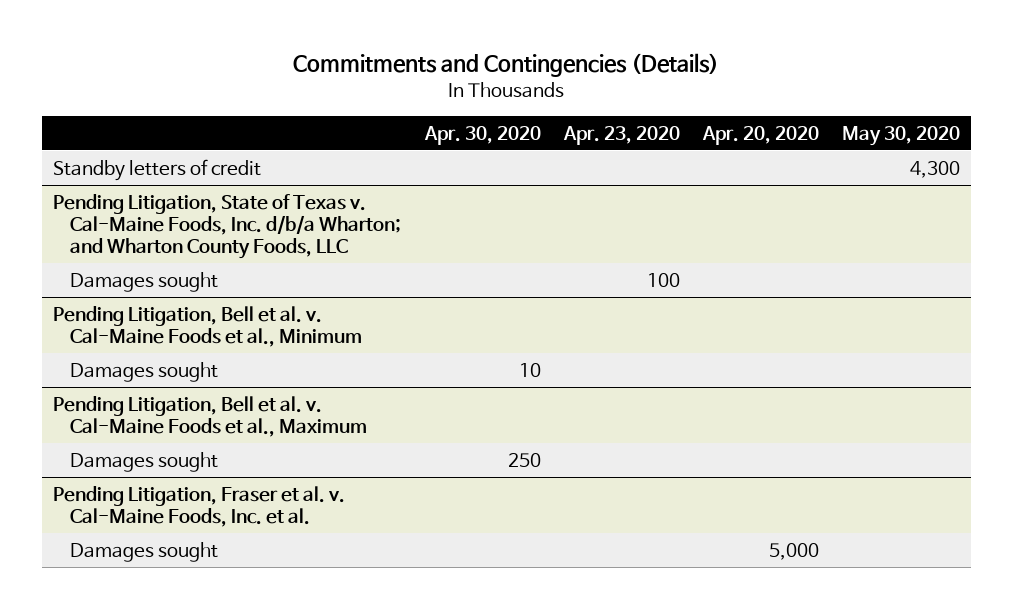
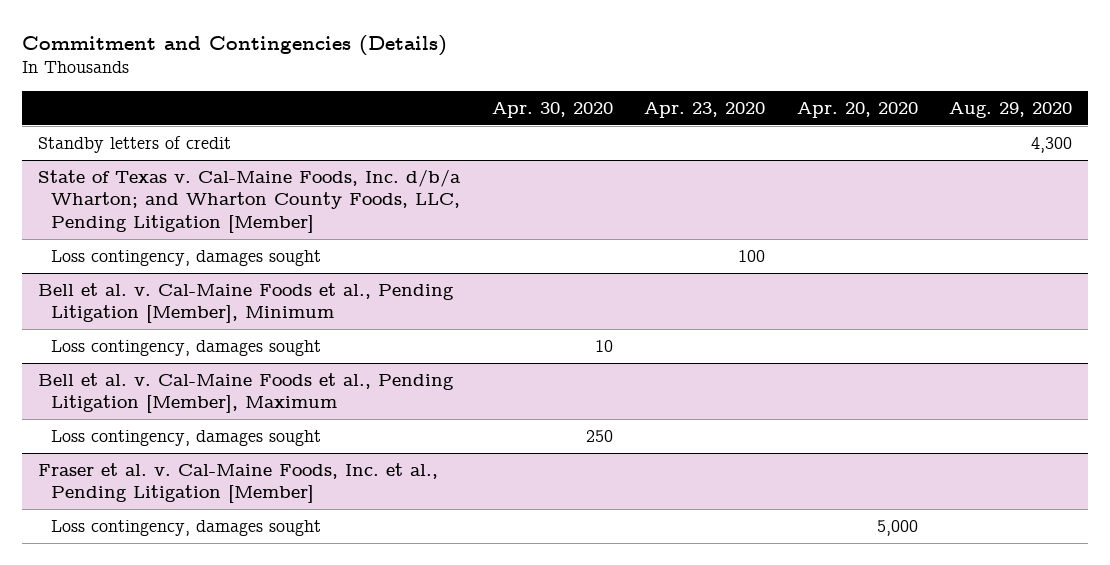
- Commitments and Contingencies (Details)
+ Commitment and Contingencies (Details)
- | Apr. 30, 2020 | Apr. 23, 2020 | Apr. 20, 2020 | May 30, 2020
+ | Apr. 30, 2020 | Apr. 23, 2020 | Apr. 20, 2020 | Aug. 29, 2020
- Pending Litigation, State of Texas v. Cal-Maine Foods, Inc. d/b/a Wharton; and Wharton County Foods, LLC
- Damages sought | | 100 | |
- Pending Litigation, Bell et al. v. Cal-Maine Foods et al., Minimum
- Damages sought | 10 | | |
- Pending Litigation, Bell et al. v. Cal-Maine Foods et al., Maximum
- Damages sought | 250 | | |
- Pending Litigation, Fraser et al. v. Cal-Maine Foods, Inc. et al.
- Damages sought | | | 5,000 |
+ State of Texas v. Cal-Maine Foods, Inc. d/b/a Wharton; and Wharton County Foods, LLC, Pending Litigation [Member]
+ Loss contingency, damages sought | | 100 | |
+ Bell et al. v. Cal-Maine Foods et al., Pending Litigation [Member], Minimum
+ Loss contingency, damages sought | 10 | | |
+ Bell et al. v. Cal-Maine Foods et al., Pending Litigation [Member], Maximum
+ Loss contingency, damages sought | 250 | | |
+ Fraser et al. v. Cal-Maine Foods, Inc. et al., Pending Litigation [Member]
+ Loss contingency, damages sought | | | 5,000 |

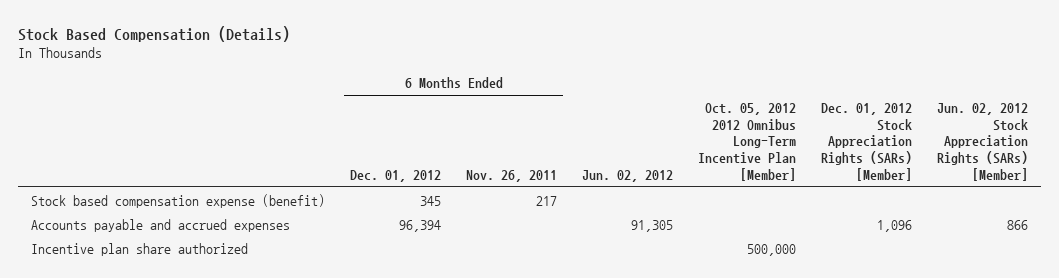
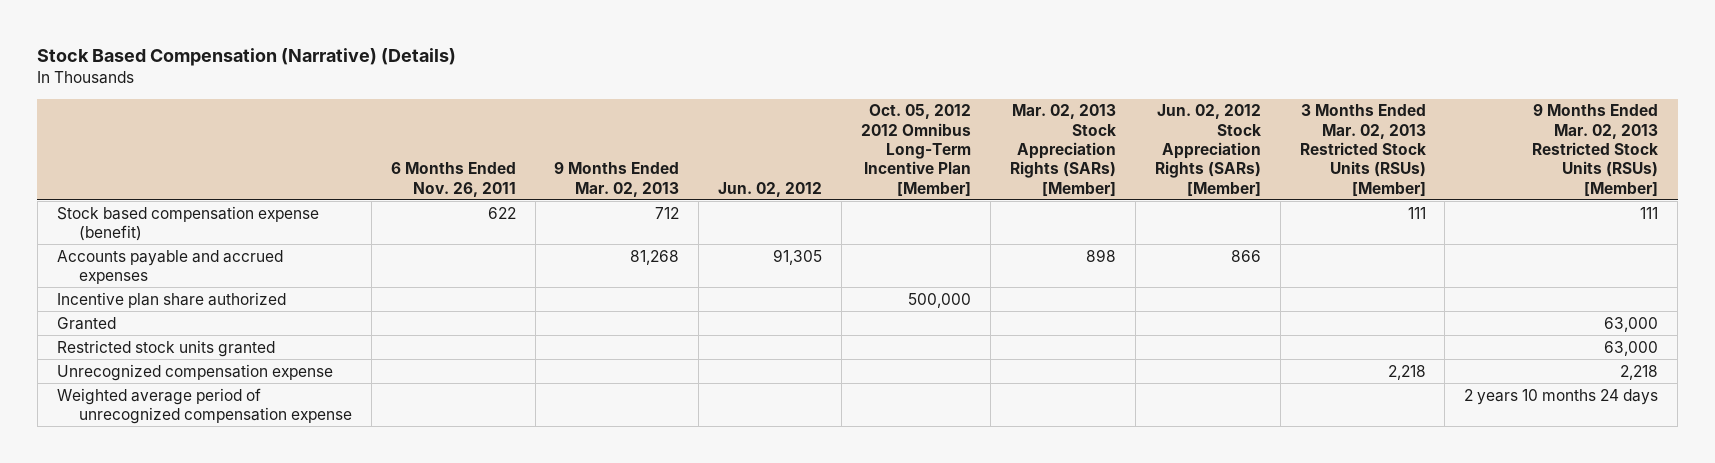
- Stock Based Compensation (Details)
+ Stock Based Compensation (Narrative) (Details)
- | 6 Months Ended Dec. 01, 2012 | 6 Months Ended Nov. 26, 2011 | Jun. 02, 2012 | Oct. 05, 2012 2012 Omnibus Long-Term Incentive Plan [Member] | Dec. 01, 2012 Stock Appreciation Rights (SARs) [Member] | Jun. 02, 2012 Stock Appreciation Rights (SARs) [Member]
+ | 6 Months Ended Nov. 26, 2011 | 9 Months Ended Mar. 02, 2013 | Jun. 02, 2012 | Oct. 05, 2012 2012 Omnibus Long-Term Incentive Plan [Member] | Mar. 02, 2013 Stock Appreciation Rights (SARs) [Member] | Jun. 02, 2012 Stock Appreciation Rights (SARs) [Member] | 3 Months Ended Mar. 02, 2013 Restricted Stock Units (RSUs) [Member] | 9 Months Ended Mar. 02, 2013 Restricted Stock Units (RSUs) [Member]
- Stock based compensation expense (benefit) | 345 | 217 | | | |
+ Stock based compensation expense (benefit) | 622 | 712 | | | | | 111 | 111
+ Granted | | | | | | | | 63,000
+ Restricted stock units granted | | | | | | | | 63,000
+ Unrecognized compensation expense | | | | | | | 2,218 | 2,218
+ Weighted average period of unrecognized compensation expense | | | | | | | | 2 years 10 months 24 days

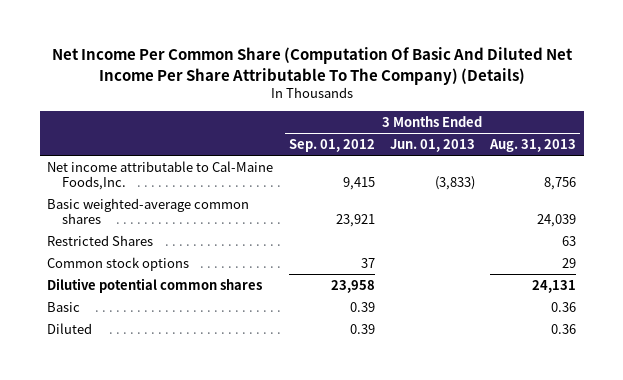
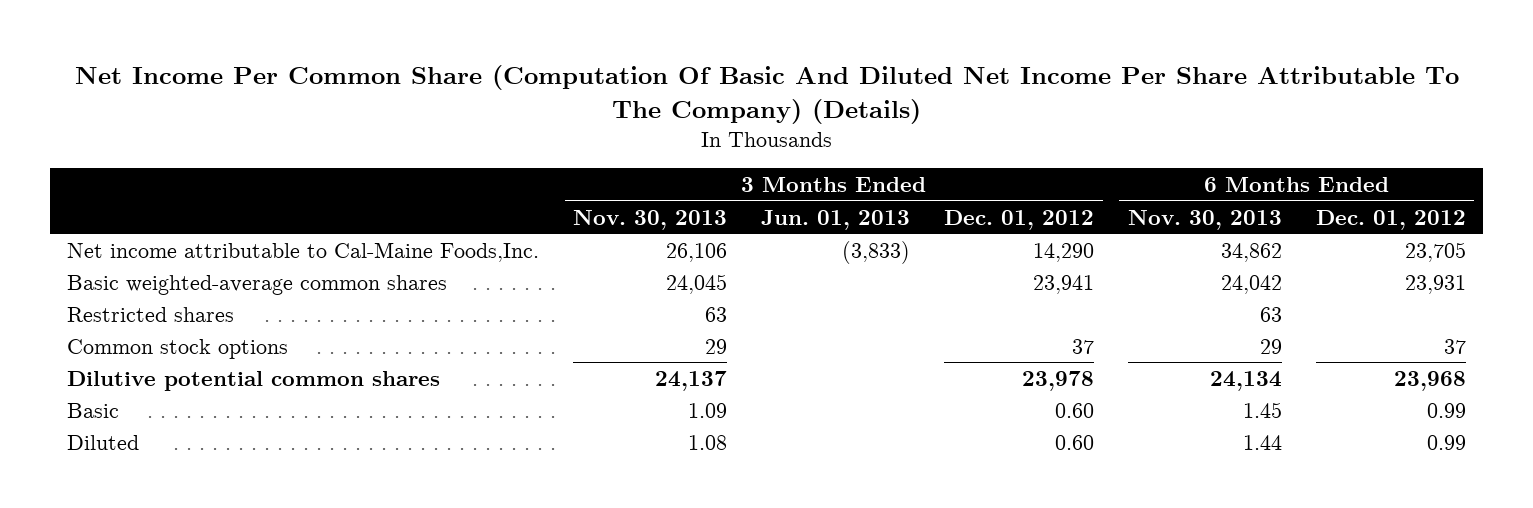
- | 3 Months Ended Sep. 01, 2012 | 3 Months Ended Jun. 01, 2013 | 3 Months Ended Aug. 31, 2013
+ | 3 Months Ended Nov. 30, 2013 | 3 Months Ended Jun. 01, 2013 | 3 Months Ended Dec. 01, 2012 | 6 Months Ended Nov. 30, 2013 | 6 Months Ended Dec. 01, 2012
- Restricted Shares | | | 63
+ Restricted shares | 63 | | | 63 |

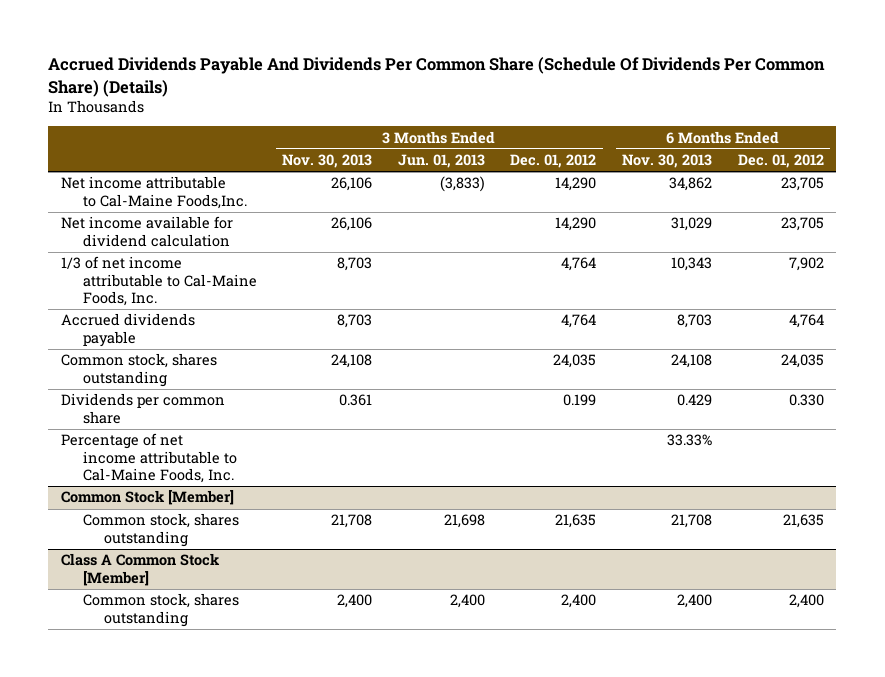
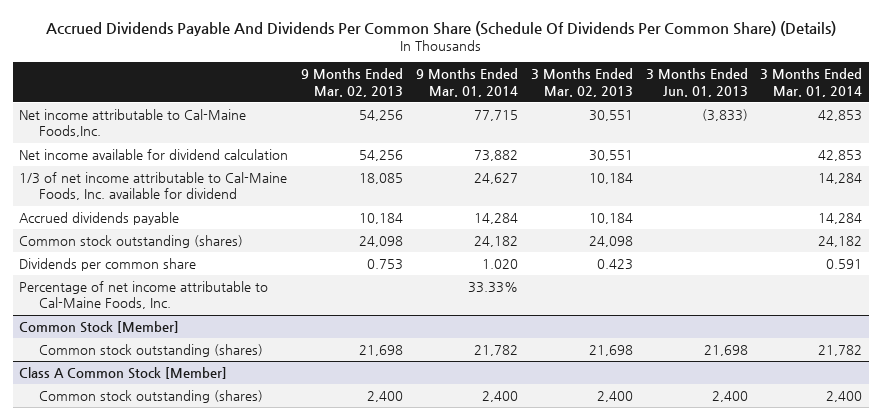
- | 3 Months Ended Nov. 30, 2013 | 3 Months Ended Jun. 01, 2013 | 3 Months Ended Dec. 01, 2012 | 6 Months Ended Nov. 30, 2013 | 6 Months Ended Dec. 01, 2012
+ | 9 Months Ended Mar. 02, 2013 | 9 Months Ended Mar. 01, 2014 | 3 Months Ended Mar. 02, 2013 | 3 Months Ended Jun. 01, 2013 | 3 Months Ended Mar. 01, 2014
- 1/3 of net income attributable to Cal-Maine Foods, Inc. | 8,703 | | 4,764 | 10,343 | 7,902
+ 1/3 of net income attributable to Cal-Maine Foods, Inc. available for dividend | 18,085 | 24,627 | 10,184 | | 14,284
- Common stock, shares outstanding | 24,108 | | 24,035 | 24,108 | 24,035
+ Common stock outstanding (shares) | 24,098 | 24,182 | 24,098 | | 24,182
@ Common Stock [Member]
- Common stock, shares outstanding | 21,708 | 21,698 | 21,635 | 21,708 | 21,635
+ Common stock outstanding (shares) | 21,698 | 21,782 | 21,698 | 21,698 | 21,782
@ Class A Common Stock [Member]
- Common stock, shares outstanding | 2,400 | 2,400 | 2,400 | 2,400 | 2,400
+ Common stock outstanding (shares) | 2,400 | 2,400 | 2,400 | 2,400 | 2,400

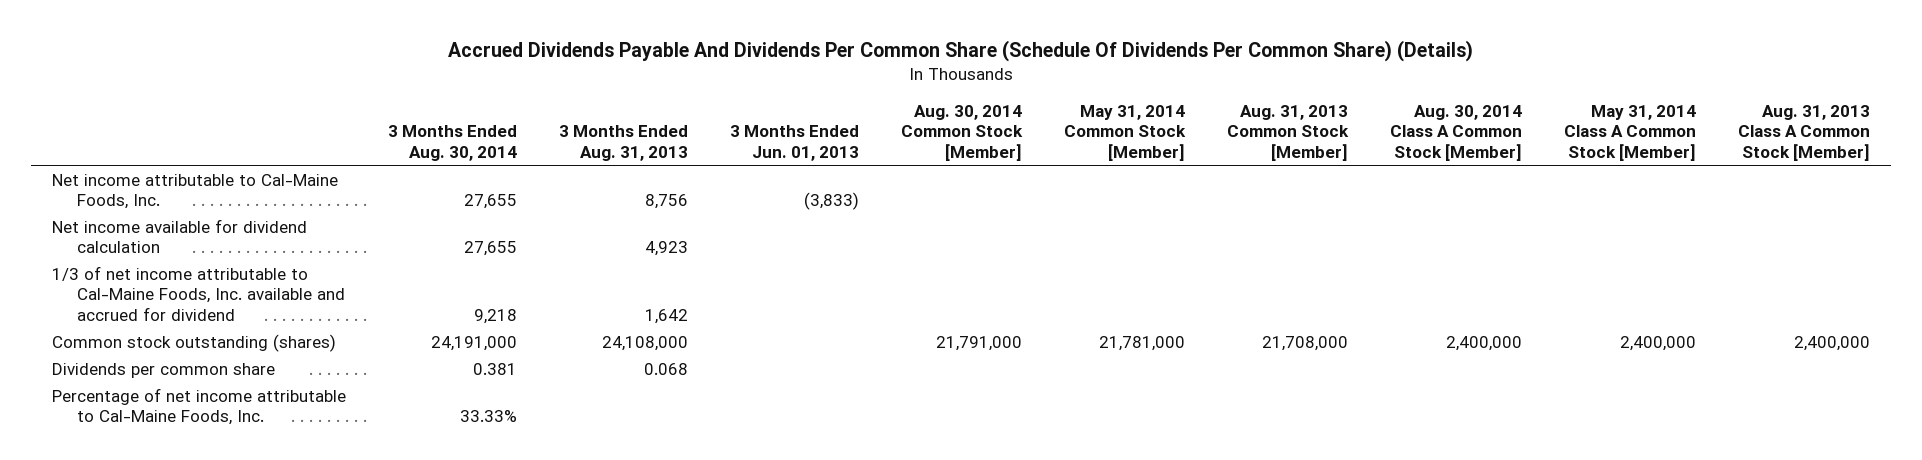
- | 9 Months Ended Mar. 02, 2013 | 9 Months Ended Mar. 01, 2014 | 3 Months Ended Mar. 02, 2013 | 3 Months Ended Jun. 01, 2013 | 3 Months Ended Mar. 01, 2014
+ | 3 Months Ended Aug. 30, 2014 | 3 Months Ended Aug. 31, 2013 | 3 Months Ended Jun. 01, 2013 | Aug. 30, 2014 Common Stock [Member] | May 31, 2014 Common Stock [Member] | Aug. 31, 2013 Common Stock [Member] | Aug. 30, 2014 Class A Common Stock [Member] | May 31, 2014 Class A Common Stock [Member] | Aug. 31, 2013 Class A Common Stock [Member]
- Net income attributable to Cal-Maine Foods,Inc. | 54,256 | 77,715 | 30,551 | (3,833) | 42,853
+ Net income attributable to Cal-Maine Foods, Inc. | 27,655 | 8,756 | (3,833) | | | | | |
- 1/3 of net income attributable to Cal-Maine Foods, Inc. available for dividend | 18,085 | 24,627 | 10,184 | | 14,284
- Accrued dividends payable | 10,184 | 14,284 | 10,184 | | 14,284
+ 1/3 of net income attributable to Cal-Maine Foods, Inc. available and accrued for dividend | 9,218 | 1,642 | | | | | | |
- Common Stock [Member]
- Common stock outstanding (shares) | 21,698 | 21,782 | 21,698 | 21,698 | 21,782
- Class A Common Stock [Member]
- Common stock outstanding (shares) | 2,400 | 2,400 | 2,400 | 2,400 | 2,400

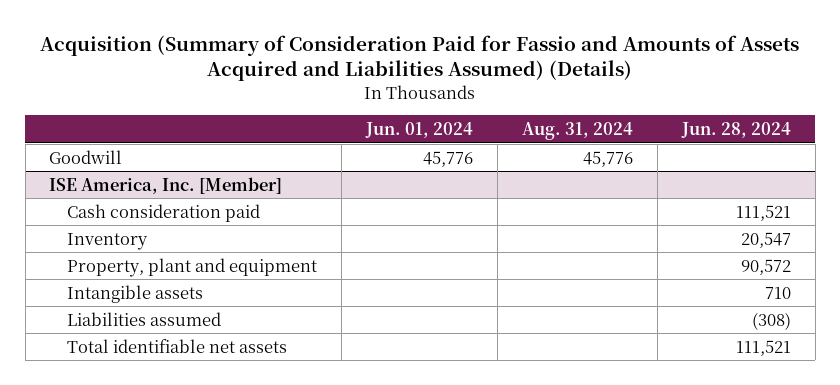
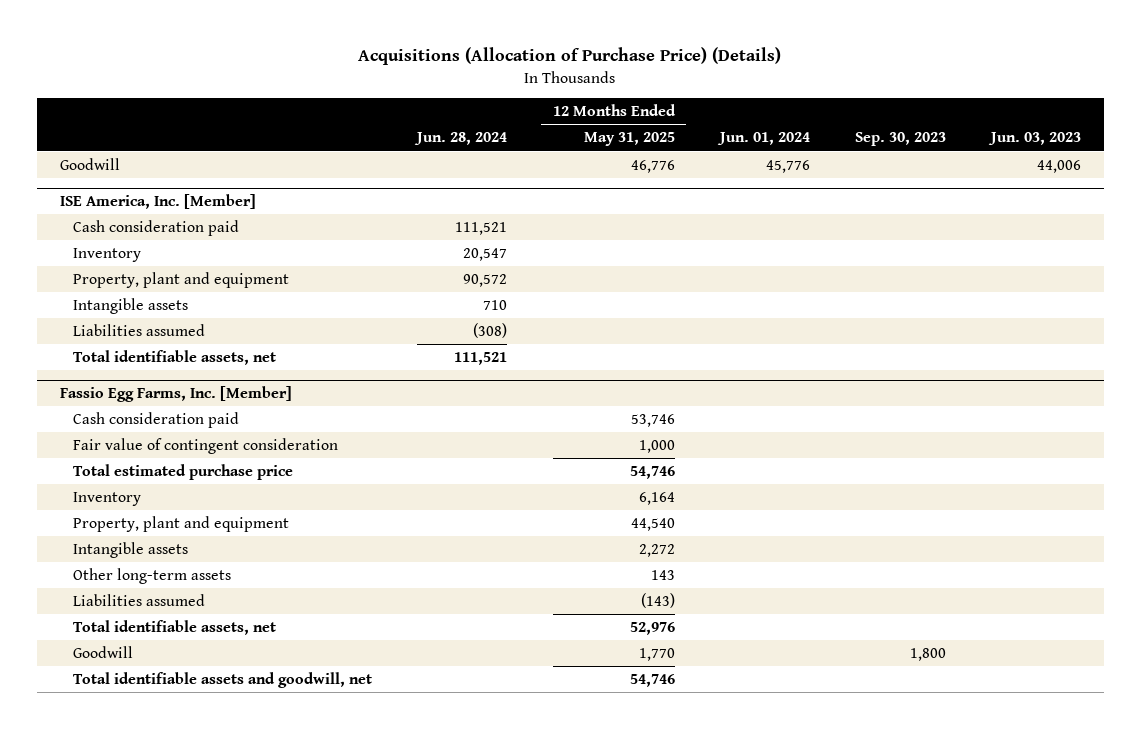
- Acquisition (Summary of Consideration Paid for Fassio and Amounts of Assets Acquired and Liabilities Assumed) (Details)
+ Acquisitions (Allocation of Purchase Price) (Details)
- | Jun. 01, 2024 | Aug. 31, 2024 | Jun. 28, 2024
+ | Jun. 28, 2024 | 12 Months Ended May 31, 2025 | Jun. 01, 2024 | Sep. 30, 2023 | Jun. 03, 2023
@ ISE America, Inc. [Member]
- Total identifiable net assets | | | 111,521
+ Total identifiable assets, net | 111,521 | | | |
+ Fassio Egg Farms, Inc. [Member]
+ Cash consideration paid | | 53,746 | | |
+ Fair value of contingent consideration | | 1,000 | | |
+ Total estimated purchase price | | 54,746 | | |
+ Inventory | | 6,164 | | |
+ Property, plant and equipment | | 44,540 | | |
+ Intangible assets | | 2,272 | | |
+ Other long-term assets | | 143 | | |
+ Liabilities assumed | | (143) | | |
+ Total identifiable assets, net | | 52,976 | | |
+ Goodwill | | 1,770 | | 1,800 |
+ Total identifiable assets and goodwill, net | | 54,746 | | |

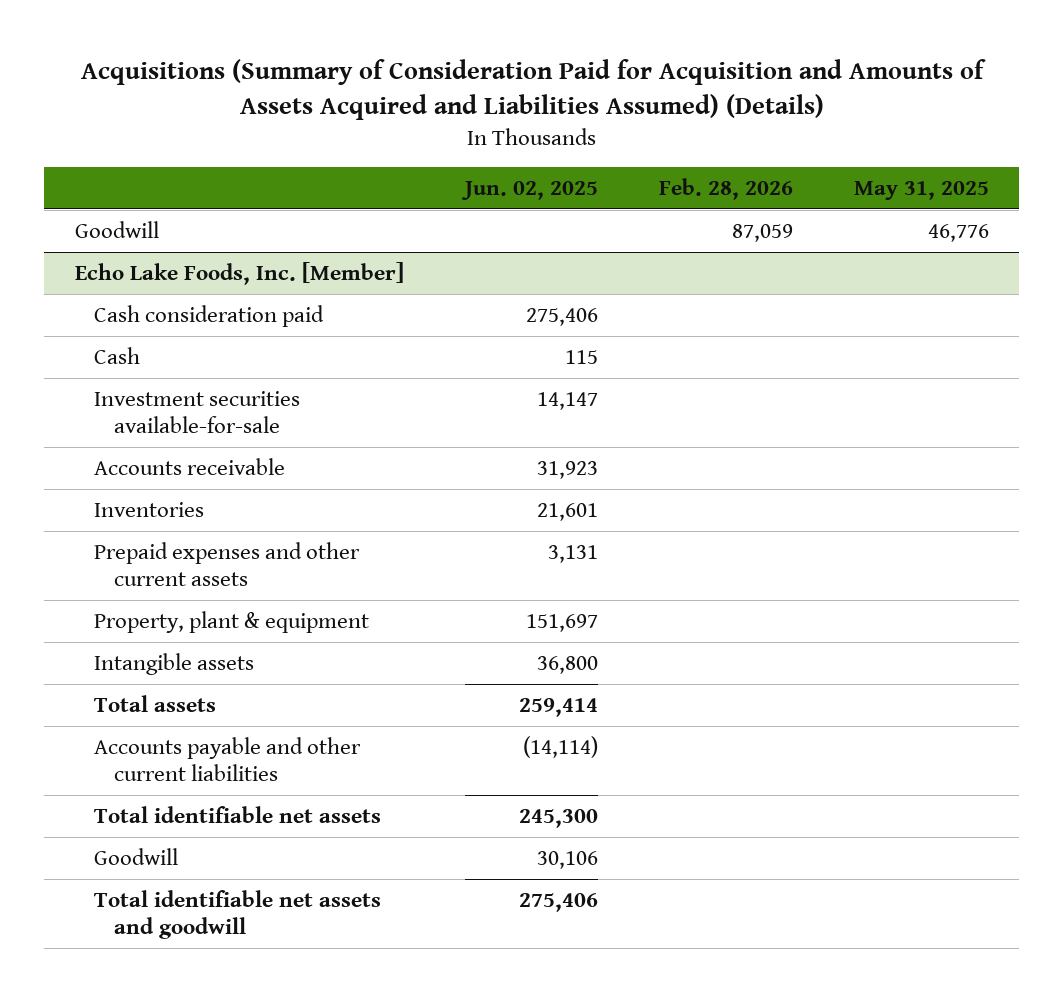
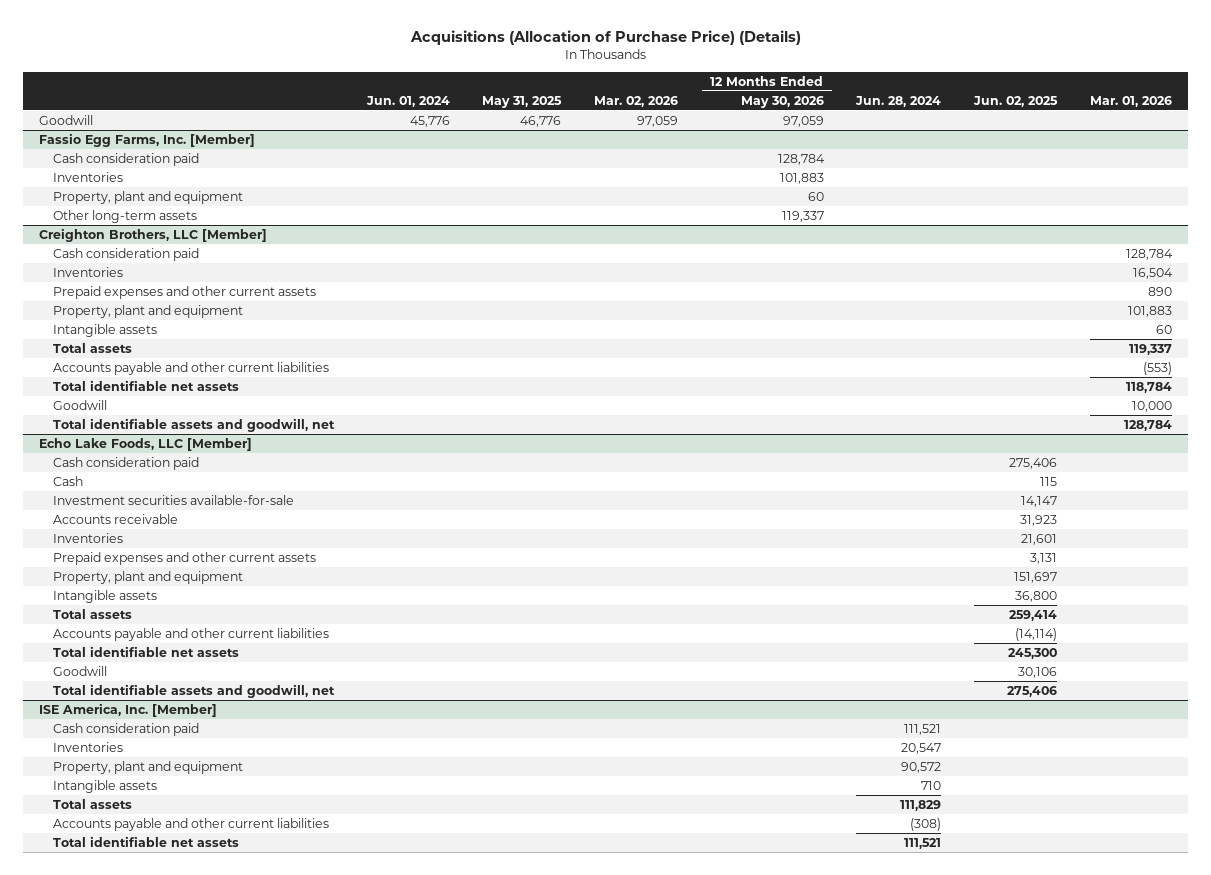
- Acquisitions (Summary of Consideration Paid for Acquisition and Amounts of Assets Acquired and Liabilities Assumed) (Details)
+ Acquisitions (Allocation of Purchase Price) (Details)
- | Jun. 02, 2025 | Feb. 28, 2026 | May 31, 2025
+ | Jun. 01, 2024 | May 31, 2025 | Mar. 02, 2026 | 12 Months Ended May 30, 2026 | Jun. 28, 2024 | Jun. 02, 2025 | Mar. 01, 2026
- Echo Lake Foods, Inc. [Member]
+ Fassio Egg Farms, Inc. [Member]
+ Cash consideration paid | | | | 128,784 | | |
+ Inventories | | | | 101,883 | | |
+ Property, plant and equipment | | | | 60 | | |
+ Other long-term assets | | | | 119,337 | | |
+ Creighton Brothers, LLC [Member]
+ Cash consideration paid | | | | | | | 128,784
+ Inventories | | | | | | | 16,504
+ Prepaid expenses and other current assets | | | | | | | 890
+ Property, plant and equipment | | | | | | | 101,883
+ Intangible assets | | | | | | | 60
+ Total assets | | | | | | | 119,337
+ Accounts payable and other current liabilities | | | | | | | (553)
+ Total identifiable net assets | | | | | | | 118,784
+ Goodwill | | | | | | | 10,000
+ Total identifiable assets and goodwill, net | | | | | | | 128,784
+ Echo Lake Foods, LLC [Member]
- Property, plant & equipment | 151,697 | |
+ Property, plant and equipment | | | | | | 151,697 |
- Total identifiable net assets and goodwill | 275,406 | |
+ Total identifiable assets and goodwill, net | | | | | | 275,406 |
+ ISE America, Inc. [Member]
+ Cash consideration paid | | | | | 111,521 | |
+ Inventories | | | | | 20,547 | |
+ Property, plant and equipment | | | | | 90,572 | |
+ Intangible assets | | | | | 710 | |
+ Total assets | | | | | 111,829 | |
+ Accounts payable and other current liabilities | | | | | (308) | |
+ Total identifiable net assets | | | | | 111,521 | |

